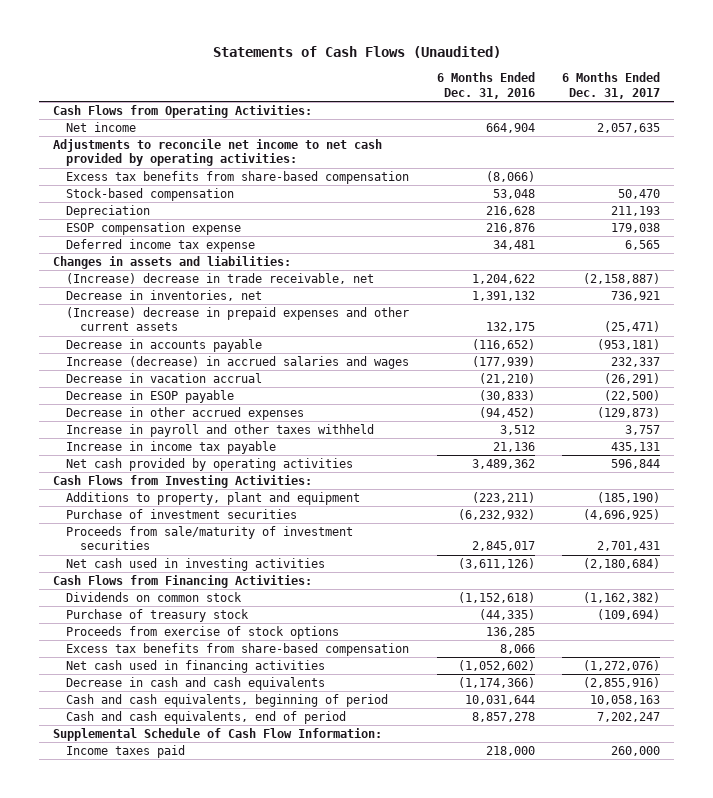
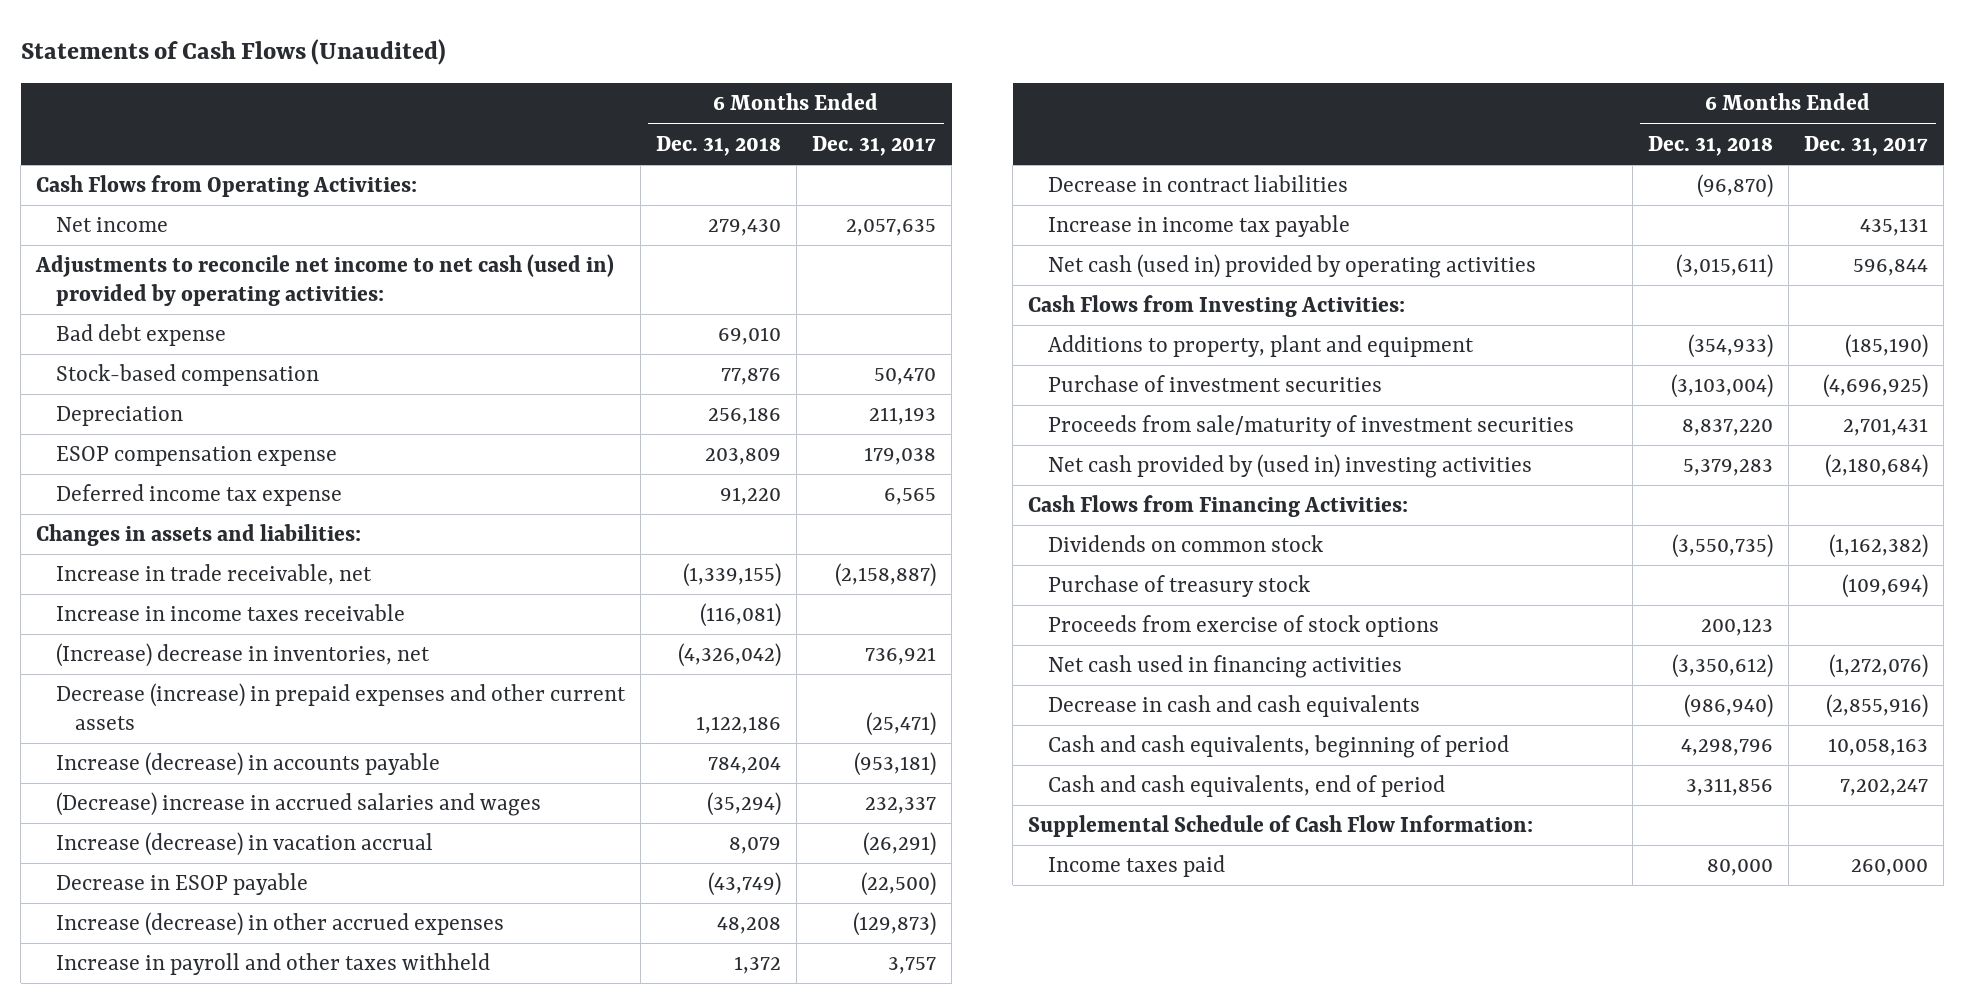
- | 6 Months Ended Dec. 31, 2016 | 6 Months Ended Dec. 31, 2017
+ | 6 Months Ended Dec. 31, 2018 | 6 Months Ended Dec. 31, 2017
- Adjustments to reconcile net income to net cash provided by operating activities:
- Excess tax benefits from share-based compensation | (8,066) |
+ Adjustments to reconcile net income to net cash (used in) provided by operating activities:
+ Bad debt expense | 69,010 |
- (Increase) decrease in trade receivable, net | 1,204,622 | (2,158,887)
- Decrease in inventories, net | 1,391,132 | 736,921
- (Increase) decrease in prepaid expenses and other current assets | 132,175 | (25,471)
- Decrease in accounts payable | (116,652) | (953,181)
- Increase (decrease) in accrued salaries and wages | (177,939) | 232,337
- Decrease in vacation accrual | (21,210) | (26,291)
+ Increase in trade receivable, net | (1,339,155) | (2,158,887)
+ Increase in income taxes receivable | (116,081) |
+ (Increase) decrease in inventories, net | (4,326,042) | 736,921
+ Decrease (increase) in prepaid expenses and other current assets | 1,122,186 | (25,471)
+ Increase (decrease) in accounts payable | 784,204 | (953,181)
+ (Decrease) increase in accrued salaries and wages | (35,294) | 232,337
+ Increase (decrease) in vacation accrual | 8,079 | (26,291)
- Decrease in other accrued expenses | (94,452) | (129,873)
+ Increase (decrease) in other accrued expenses | 48,208 | (129,873)
+ Decrease in contract liabilities | (96,870) |
- Net cash provided by operating activities | 3,489,362 | 596,844
+ Net cash (used in) provided by operating activities | (3,015,611) | 596,844
- Net cash used in investing activities | (3,611,126) | (2,180,684)
+ Net cash provided by (used in) investing activities | 5,379,283 | (2,180,684)
- Excess tax benefits from share-based compensation | 8,066 |

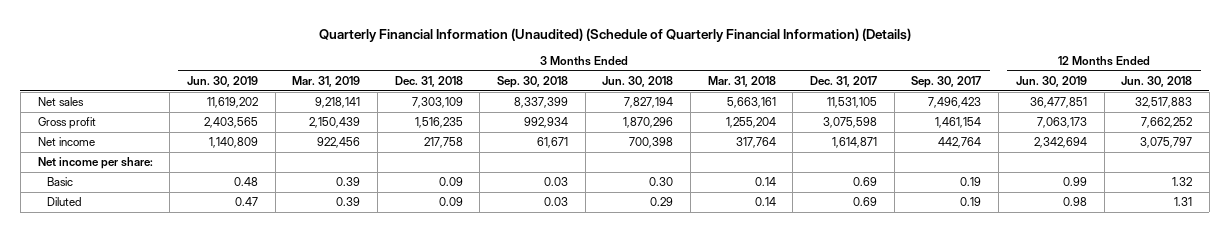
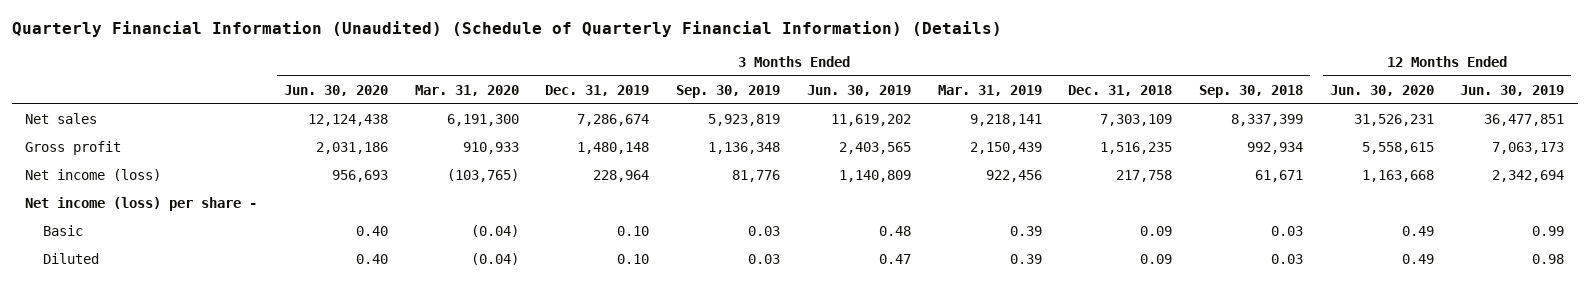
- | 3 Months Ended Jun. 30, 2019 | 3 Months Ended Mar. 31, 2019 | 3 Months Ended Dec. 31, 2018 | 3 Months Ended Sep. 30, 2018 | 3 Months Ended Jun. 30, 2018 | 3 Months Ended Mar. 31, 2018 | 3 Months Ended Dec. 31, 2017 | 3 Months Ended Sep. 30, 2017 | 12 Months Ended Jun. 30, 2019 | 12 Months Ended Jun. 30, 2018
+ | 3 Months Ended Jun. 30, 2020 | 3 Months Ended Mar. 31, 2020 | 3 Months Ended Dec. 31, 2019 | 3 Months Ended Sep. 30, 2019 | 3 Months Ended Jun. 30, 2019 | 3 Months Ended Mar. 31, 2019 | 3 Months Ended Dec. 31, 2018 | 3 Months Ended Sep. 30, 2018 | 12 Months Ended Jun. 30, 2020 | 12 Months Ended Jun. 30, 2019
- Net income | 1,140,809 | 922,456 | 217,758 | 61,671 | 700,398 | 317,764 | 1,614,871 | 442,764 | 2,342,694 | 3,075,797
- Net income per share:
+ Net income (loss) | 956,693 | (103,765) | 228,964 | 81,776 | 1,140,809 | 922,456 | 217,758 | 61,671 | 1,163,668 | 2,342,694
+ Net income (loss) per share -

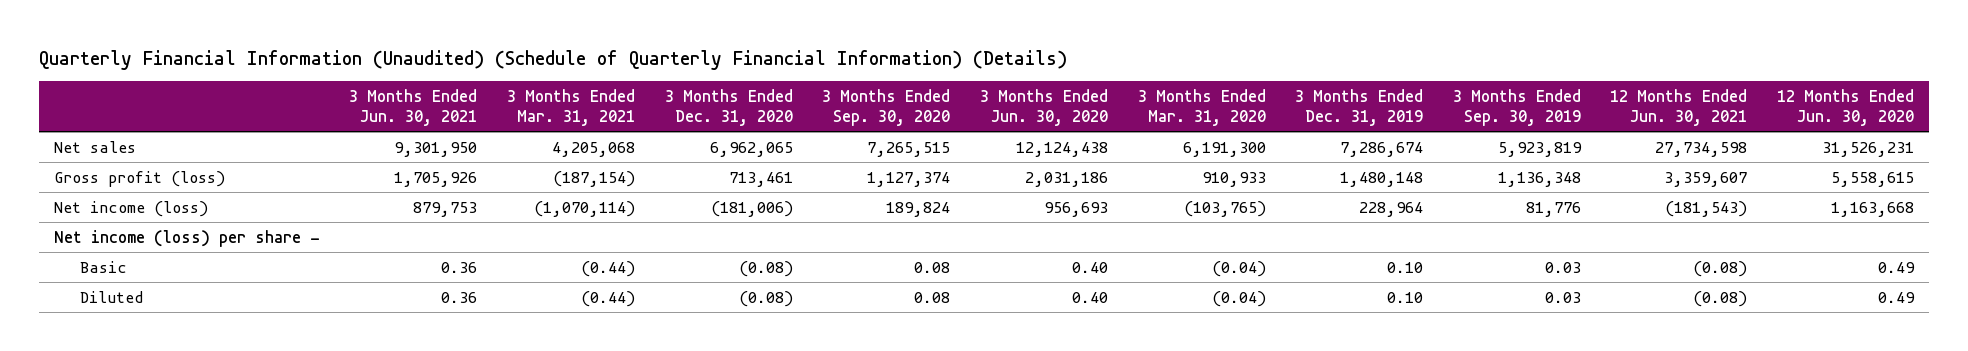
- | 3 Months Ended Jun. 30, 2020 | 3 Months Ended Mar. 31, 2020 | 3 Months Ended Dec. 31, 2019 | 3 Months Ended Sep. 30, 2019 | 3 Months Ended Jun. 30, 2019 | 3 Months Ended Mar. 31, 2019 | 3 Months Ended Dec. 31, 2018 | 3 Months Ended Sep. 30, 2018 | 12 Months Ended Jun. 30, 2020 | 12 Months Ended Jun. 30, 2019
+ | 3 Months Ended Jun. 30, 2021 | 3 Months Ended Mar. 31, 2021 | 3 Months Ended Dec. 31, 2020 | 3 Months Ended Sep. 30, 2020 | 3 Months Ended Jun. 30, 2020 | 3 Months Ended Mar. 31, 2020 | 3 Months Ended Dec. 31, 2019 | 3 Months Ended Sep. 30, 2019 | 12 Months Ended Jun. 30, 2021 | 12 Months Ended Jun. 30, 2020
- Gross profit | 2,031,186 | 910,933 | 1,480,148 | 1,136,348 | 2,403,565 | 2,150,439 | 1,516,235 | 992,934 | 5,558,615 | 7,063,173
+ Gross profit (loss) | 1,705,926 | (187,154) | 713,461 | 1,127,374 | 2,031,186 | 910,933 | 1,480,148 | 1,136,348 | 3,359,607 | 5,558,615

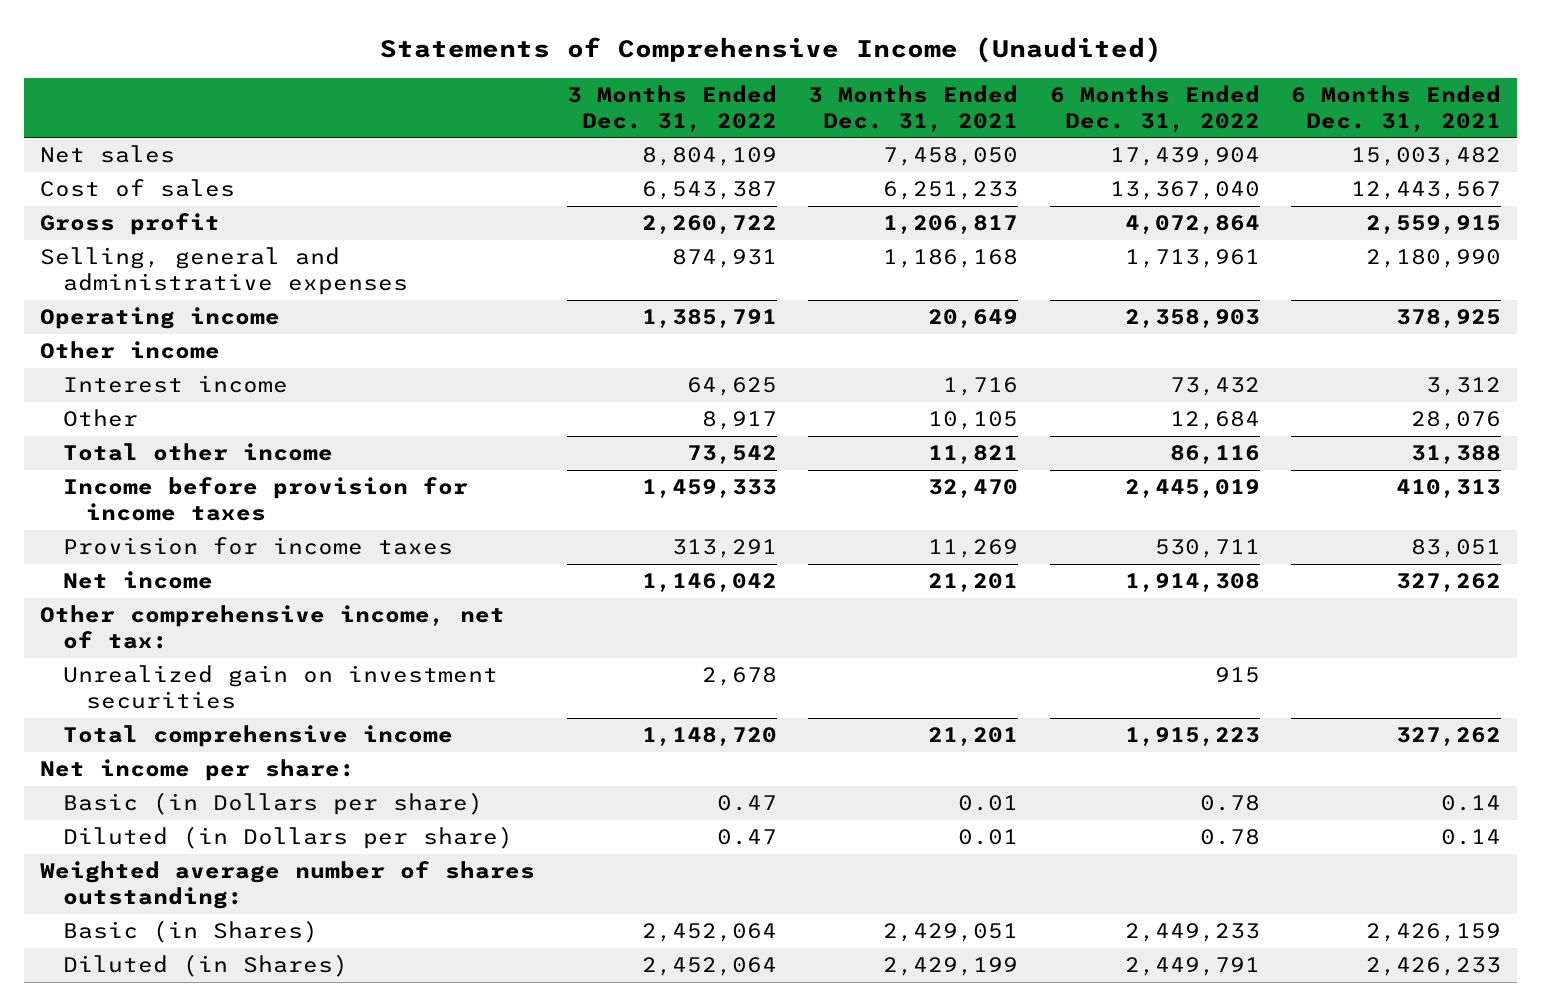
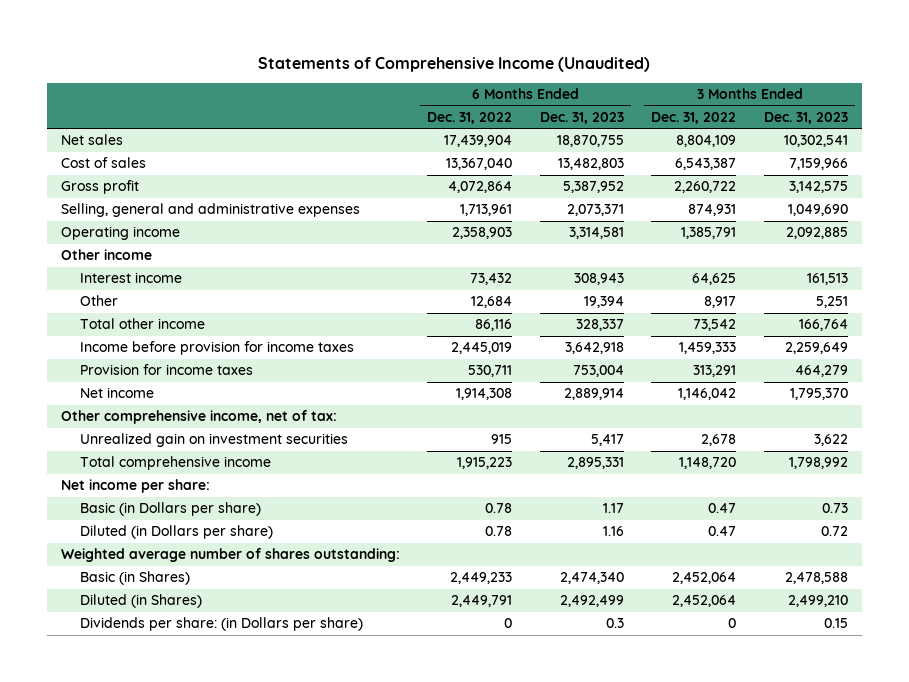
- | 3 Months Ended Dec. 31, 2022 | 3 Months Ended Dec. 31, 2021 | 6 Months Ended Dec. 31, 2022 | 6 Months Ended Dec. 31, 2021
+ | 6 Months Ended Dec. 31, 2022 | 6 Months Ended Dec. 31, 2023 | 3 Months Ended Dec. 31, 2022 | 3 Months Ended Dec. 31, 2023
+ Dividends per share: (in Dollars per share) | 0 | 0.3 | 0 | 0.15

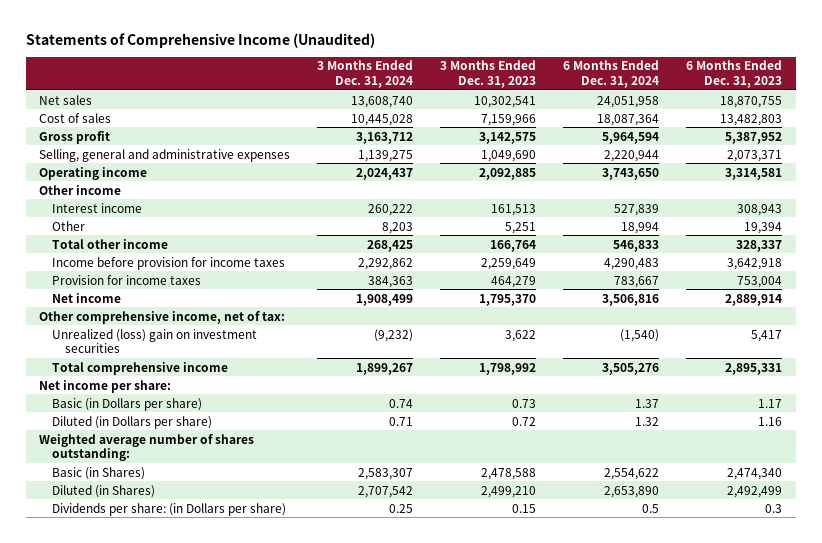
- | 6 Months Ended Dec. 31, 2022 | 6 Months Ended Dec. 31, 2023 | 3 Months Ended Dec. 31, 2022 | 3 Months Ended Dec. 31, 2023
+ | 3 Months Ended Dec. 31, 2024 | 3 Months Ended Dec. 31, 2023 | 6 Months Ended Dec. 31, 2024 | 6 Months Ended Dec. 31, 2023
- Unrealized gain on investment securities | 915 | 5,417 | 2,678 | 3,622
+ Unrealized (loss) gain on investment securities | (9,232) | 3,622 | (1,540) | 5,417

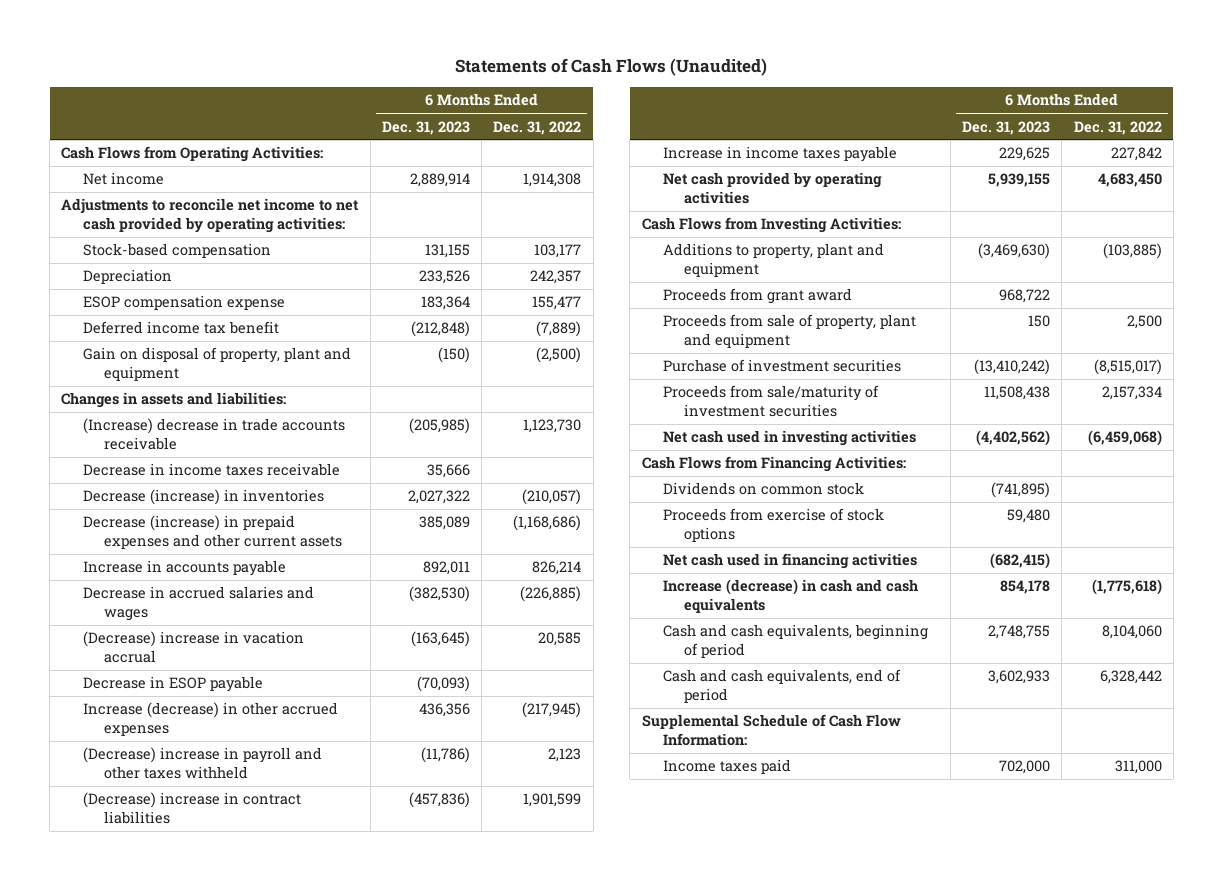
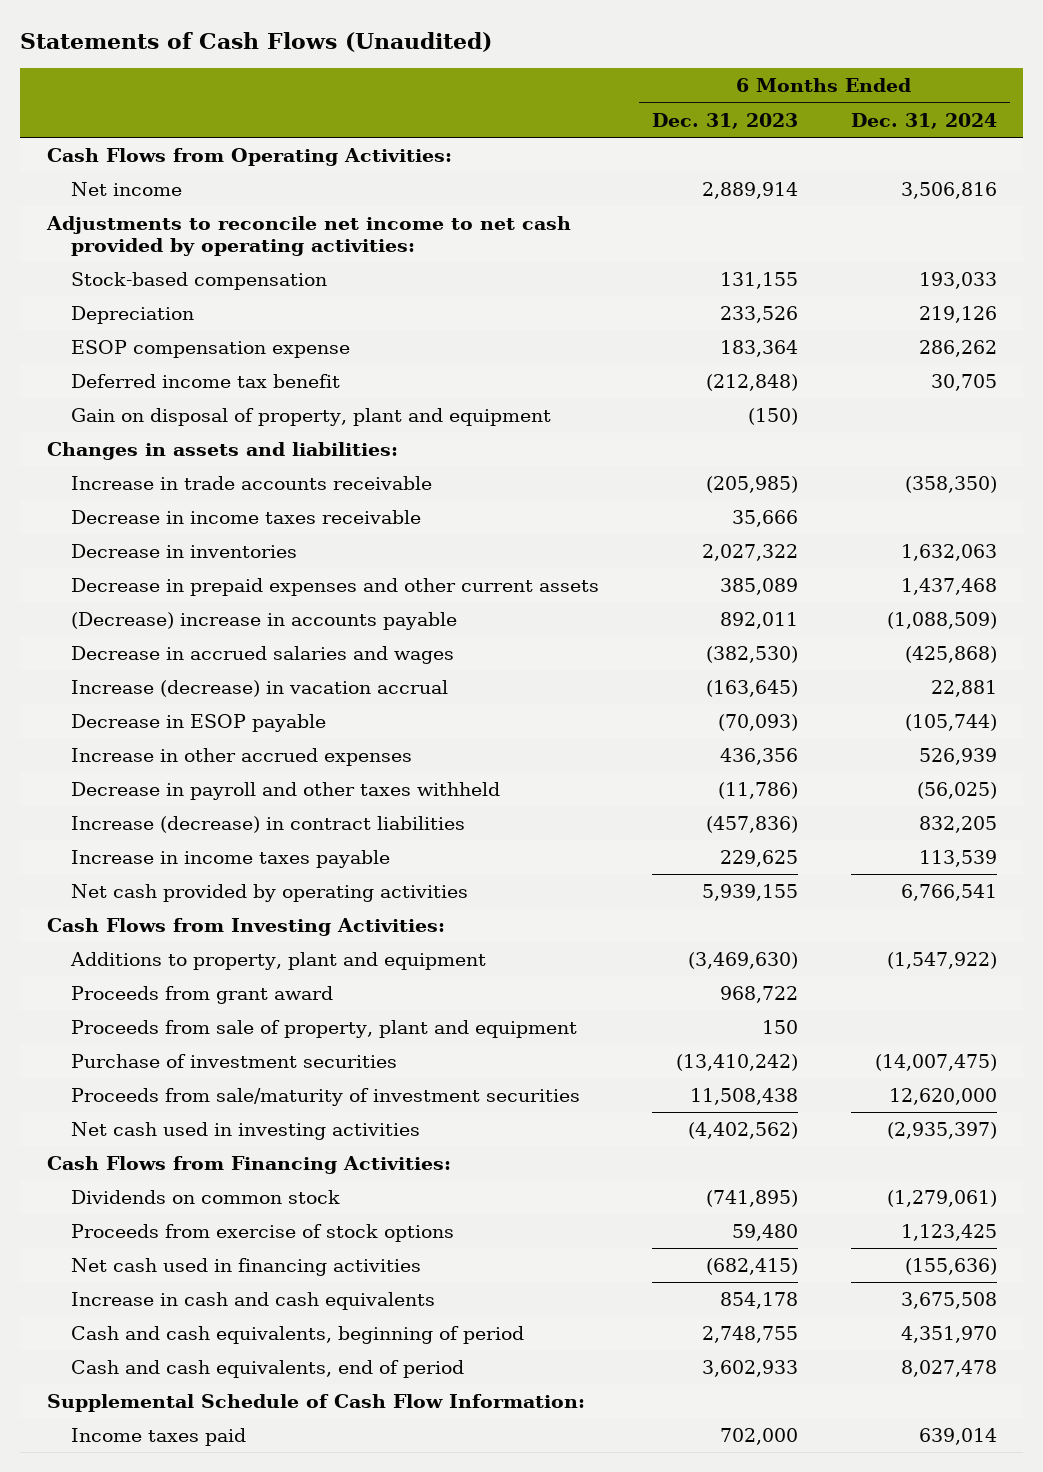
- | 6 Months Ended Dec. 31, 2023 | 6 Months Ended Dec. 31, 2022
+ | 6 Months Ended Dec. 31, 2023 | 6 Months Ended Dec. 31, 2024
- (Increase) decrease in trade accounts receivable | (205,985) | 1,123,730
+ Increase in trade accounts receivable | (205,985) | (358,350)
- Decrease (increase) in inventories | 2,027,322 | (210,057)
- Decrease (increase) in prepaid expenses and other current assets | 385,089 | (1,168,686)
- Increase in accounts payable | 892,011 | 826,214
+ Decrease in inventories | 2,027,322 | 1,632,063
+ Decrease in prepaid expenses and other current assets | 385,089 | 1,437,468
+ (Decrease) increase in accounts payable | 892,011 | (1,088,509)
- (Decrease) increase in vacation accrual | (163,645) | 20,585
+ Increase (decrease) in vacation accrual | (163,645) | 22,881
- Increase (decrease) in other accrued expenses | 436,356 | (217,945)
- (Decrease) increase in payroll and other taxes withheld | (11,786) | 2,123
- (Decrease) increase in contract liabilities | (457,836) | 1,901,599
+ Increase in other accrued expenses | 436,356 | 526,939
+ Decrease in payroll and other taxes withheld | (11,786) | (56,025)
+ Increase (decrease) in contract liabilities | (457,836) | 832,205
- Increase (decrease) in cash and cash equivalents | 854,178 | (1,775,618)
+ Increase in cash and cash equivalents | 854,178 | 3,675,508

